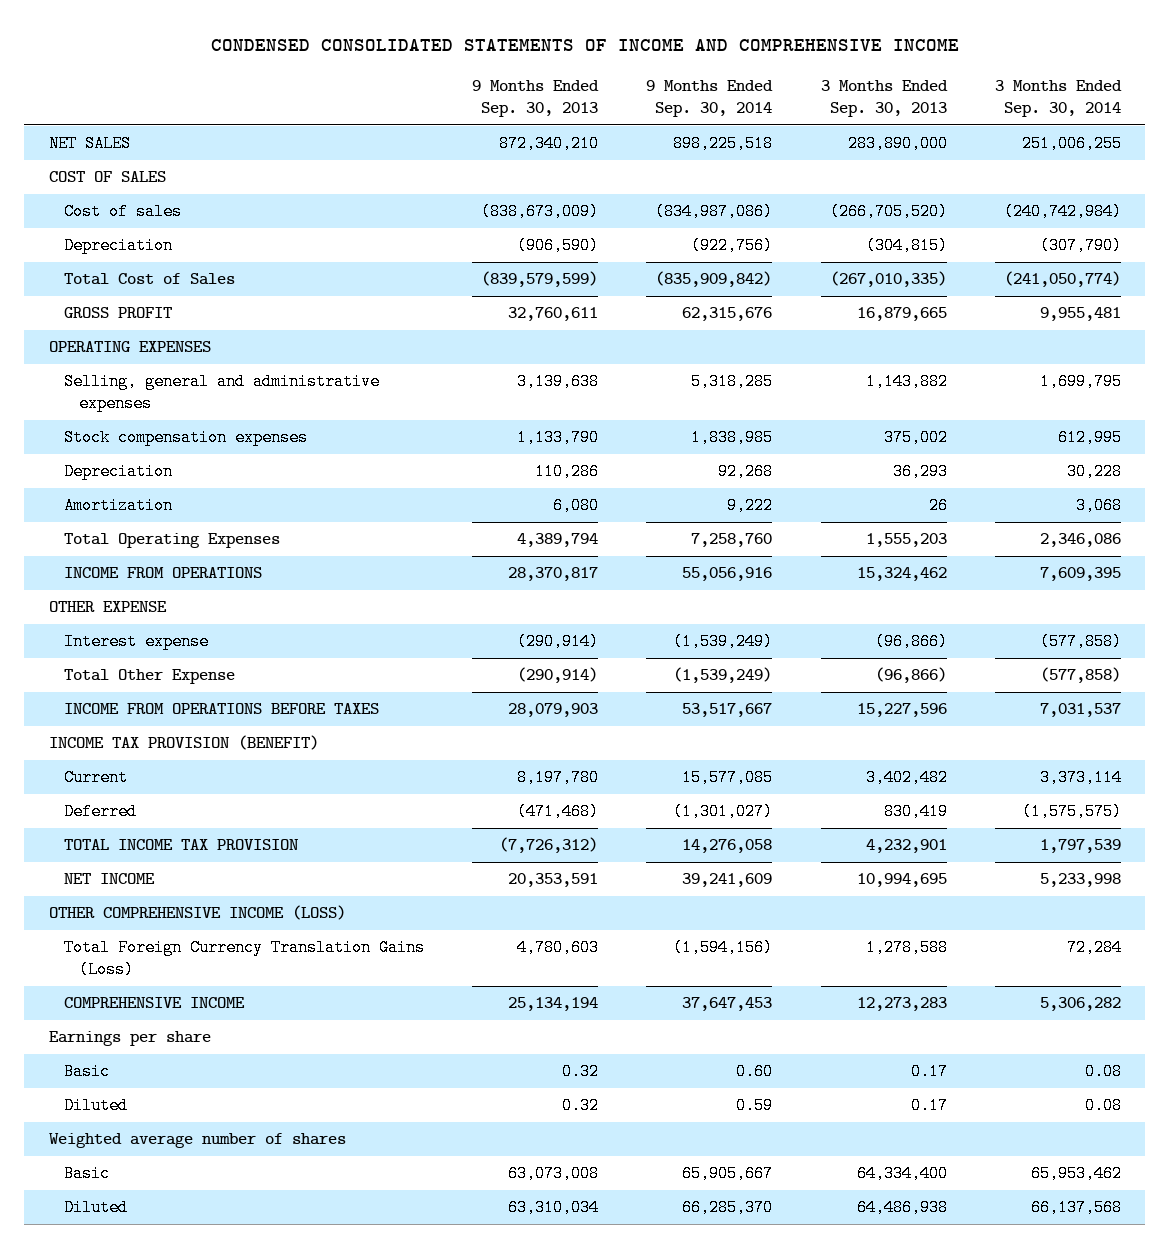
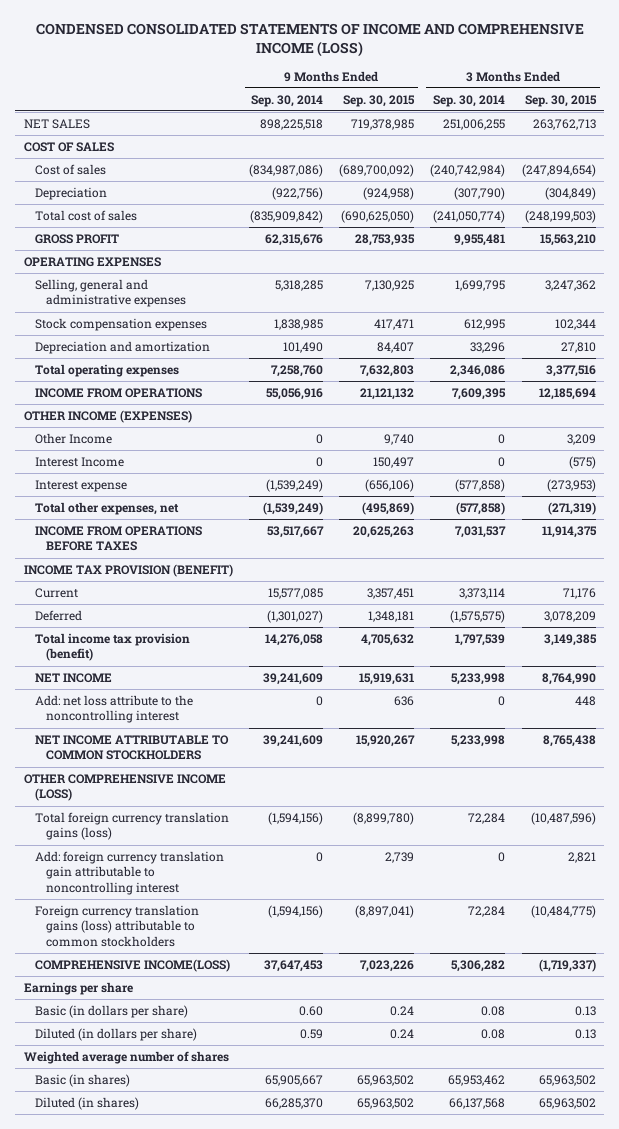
- CONDENSED CONSOLIDATED STATEMENTS OF INCOME AND COMPREHENSIVE INCOME
+ CONDENSED CONSOLIDATED STATEMENTS OF INCOME AND COMPREHENSIVE INCOME (LOSS)
- | 9 Months Ended Sep. 30, 2013 | 9 Months Ended Sep. 30, 2014 | 3 Months Ended Sep. 30, 2013 | 3 Months Ended Sep. 30, 2014
+ | 9 Months Ended Sep. 30, 2014 | 9 Months Ended Sep. 30, 2015 | 3 Months Ended Sep. 30, 2014 | 3 Months Ended Sep. 30, 2015
- Total Cost of Sales | (839,579,599) | (835,909,842) | (267,010,335) | (241,050,774)
+ Total cost of sales | (835,909,842) | (690,625,050) | (241,050,774) | (248,199,503)
- Depreciation | 110,286 | 92,268 | 36,293 | 30,228
- Amortization | 6,080 | 9,222 | 26 | 3,068
- Total Operating Expenses | 4,389,794 | 7,258,760 | 1,555,203 | 2,346,086
+ Depreciation and amortization | 101,490 | 84,407 | 33,296 | 27,810
+ Total operating expenses | 7,258,760 | 7,632,803 | 2,346,086 | 3,377,516
- OTHER EXPENSE
+ OTHER INCOME (EXPENSES)
+ Other Income | 0 | 9,740 | 0 | 3,209
+ Interest Income | 0 | 150,497 | 0 | (575)
- Total Other Expense | (290,914) | (1,539,249) | (96,866) | (577,858)
+ Total other expenses, net | (1,539,249) | (495,869) | (577,858) | (271,319)
- TOTAL INCOME TAX PROVISION | (7,726,312) | 14,276,058 | 4,232,901 | 1,797,539
+ Total income tax provision (benefit) | 14,276,058 | 4,705,632 | 1,797,539 | 3,149,385
+ Add: net loss attribute to the noncontrolling interest | 0 | 636 | 0 | 448
+ NET INCOME ATTRIBUTABLE TO COMMON STOCKHOLDERS | 39,241,609 | 15,920,267 | 5,233,998 | 8,765,438
- Total Foreign Currency Translation Gains (Loss) | 4,780,603 | (1,594,156) | 1,278,588 | 72,284
- COMPREHENSIVE INCOME | 25,134,194 | 37,647,453 | 12,273,283 | 5,306,282
+ Total foreign currency translation gains (loss) | (1,594,156) | (8,899,780) | 72,284 | (10,487,596)
+ Add: foreign currency translation gain attributable to noncontrolling interest | 0 | 2,739 | 0 | 2,821
+ Foreign currency translation gains (loss) attributable to common stockholders | (1,594,156) | (8,897,041) | 72,284 | (10,484,775)
+ COMPREHENSIVE INCOME(LOSS) | 37,647,453 | 7,023,226 | 5,306,282 | (1,719,337)
- Basic | 0.32 | 0.60 | 0.17 | 0.08
- Diluted | 0.32 | 0.59 | 0.17 | 0.08
+ Basic (in dollars per share) | 0.60 | 0.24 | 0.08 | 0.13
+ Diluted (in dollars per share) | 0.59 | 0.24 | 0.08 | 0.13
- Basic | 63,073,008 | 65,905,667 | 64,334,400 | 65,953,462
- Diluted | 63,310,034 | 66,285,370 | 64,486,938 | 66,137,568
+ Basic (in shares) | 65,905,667 | 65,963,502 | 65,953,462 | 65,963,502
+ Diluted (in shares) | 66,285,370 | 65,963,502 | 66,137,568 | 65,963,502

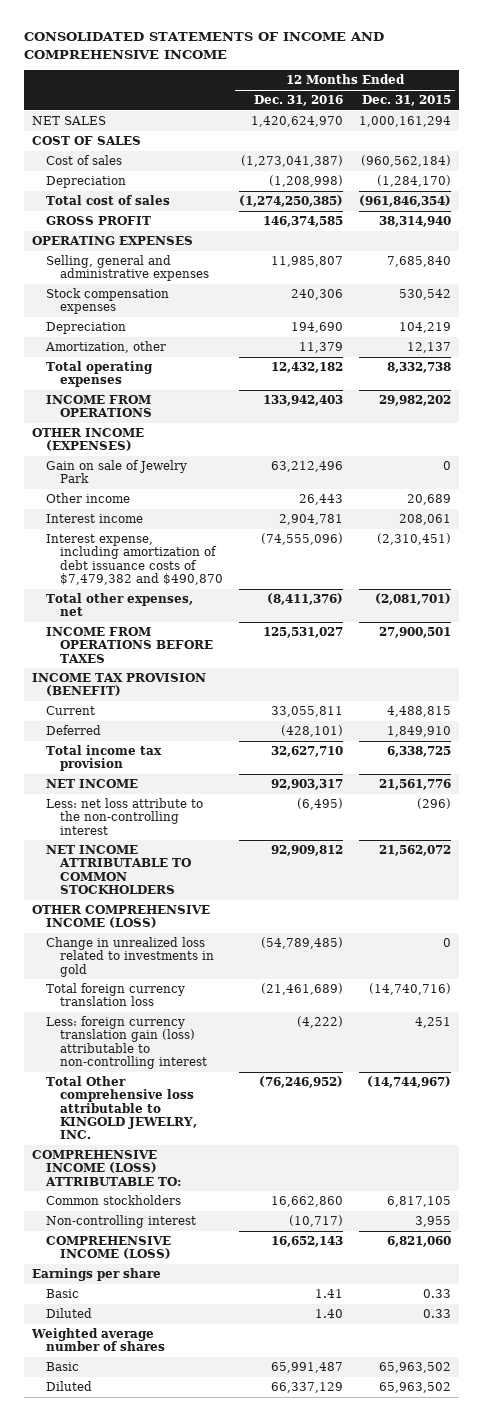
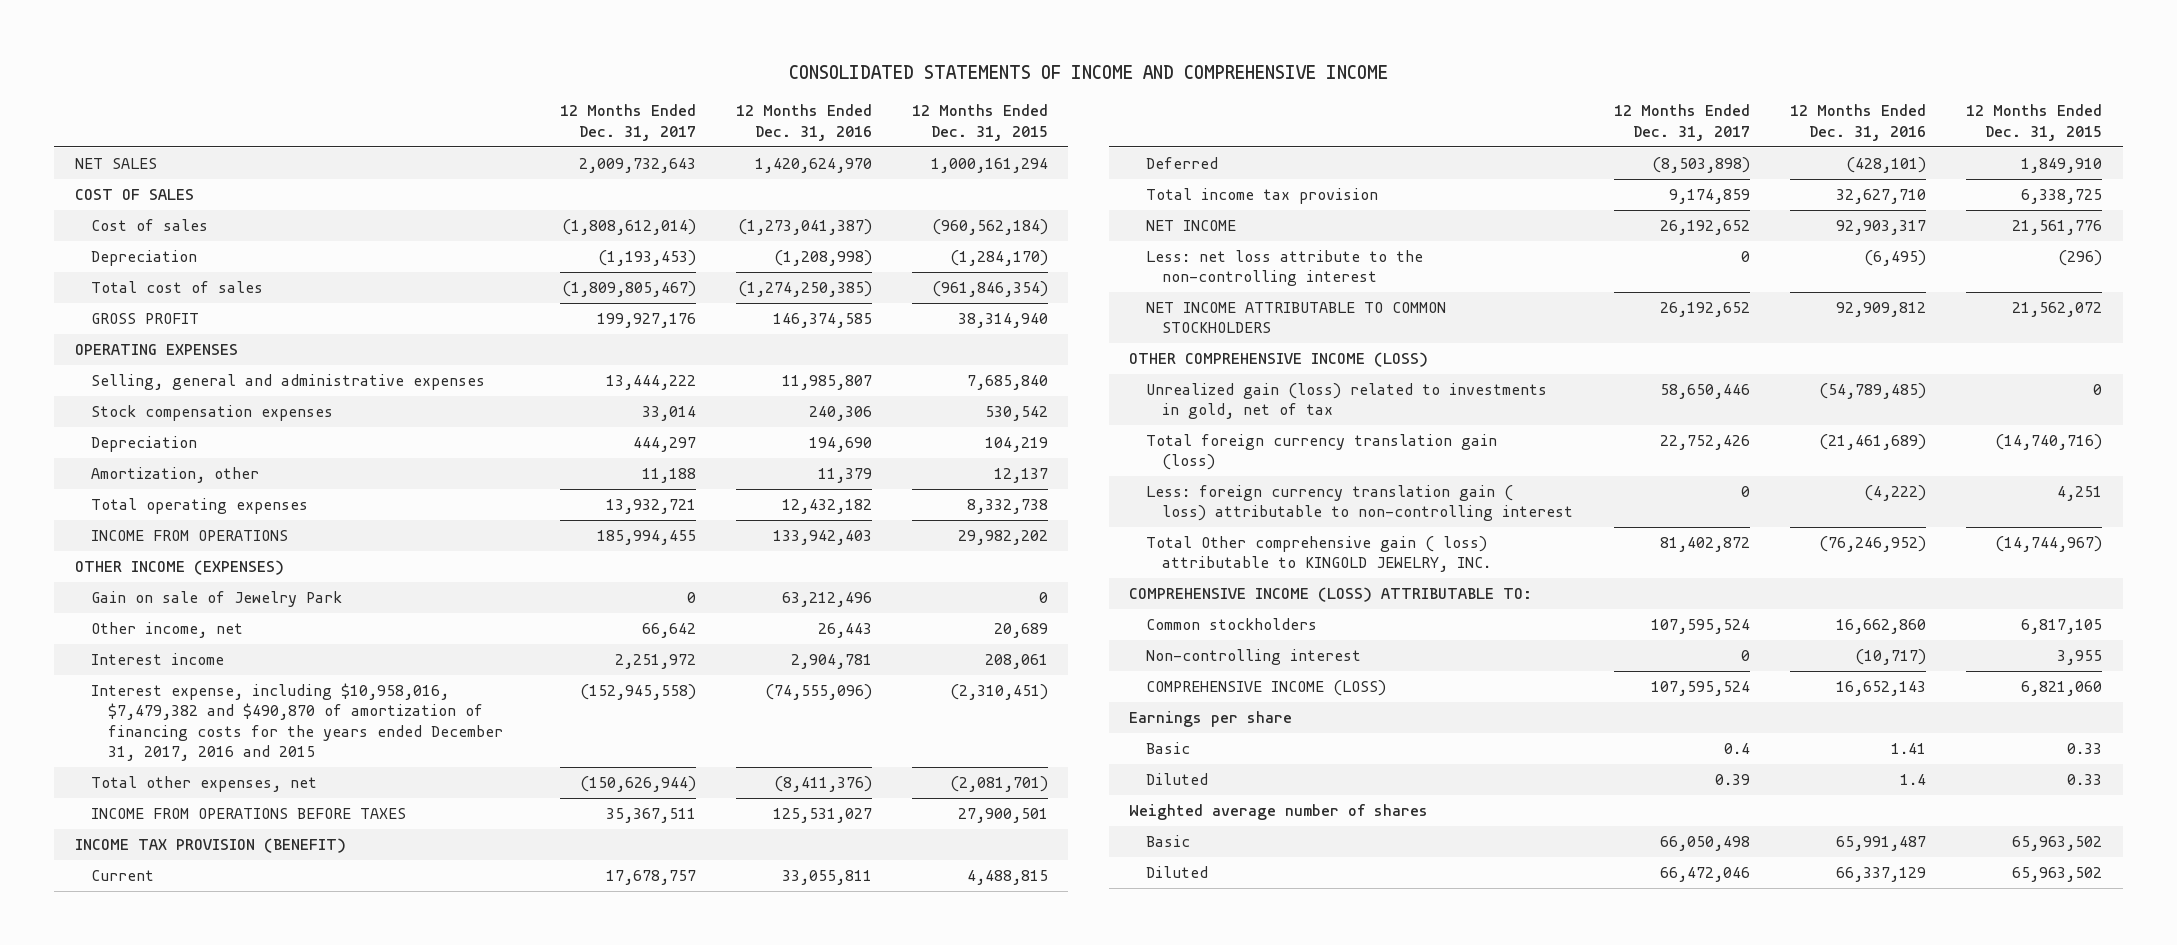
- | 12 Months Ended Dec. 31, 2016 | 12 Months Ended Dec. 31, 2015
+ | 12 Months Ended Dec. 31, 2017 | 12 Months Ended Dec. 31, 2016 | 12 Months Ended Dec. 31, 2015
- Other income | 26,443 | 20,689
+ Other income, net | 66,642 | 26,443 | 20,689
- Interest expense, including amortization of debt issuance costs of $7,479,382 and $490,870 | (74,555,096) | (2,310,451)
+ Interest expense, including $10,958,016, $7,479,382 and $490,870 of amortization of financing costs for the years ended December 31, 2017, 2016 and 2015 | (152,945,558) | (74,555,096) | (2,310,451)
- Change in unrealized loss related to investments in gold | (54,789,485) | 0
- Total foreign currency translation loss | (21,461,689) | (14,740,716)
- Less: foreign currency translation gain (loss) attributable to non-controlling interest | (4,222) | 4,251
- Total Other comprehensive loss attributable to KINGOLD JEWELRY, INC. | (76,246,952) | (14,744,967)
+ Unrealized gain (loss) related to investments in gold, net of tax | 58,650,446 | (54,789,485) | 0
+ Total foreign currency translation gain (loss) | 22,752,426 | (21,461,689) | (14,740,716)
+ Less: foreign currency translation gain ( loss) attributable to non-controlling interest | 0 | (4,222) | 4,251
+ Total Other comprehensive gain ( loss) attributable to KINGOLD JEWELRY, INC. | 81,402,872 | (76,246,952) | (14,744,967)
- Diluted | 1.40 | 0.33
+ Diluted | 0.39 | 1.4 | 0.33

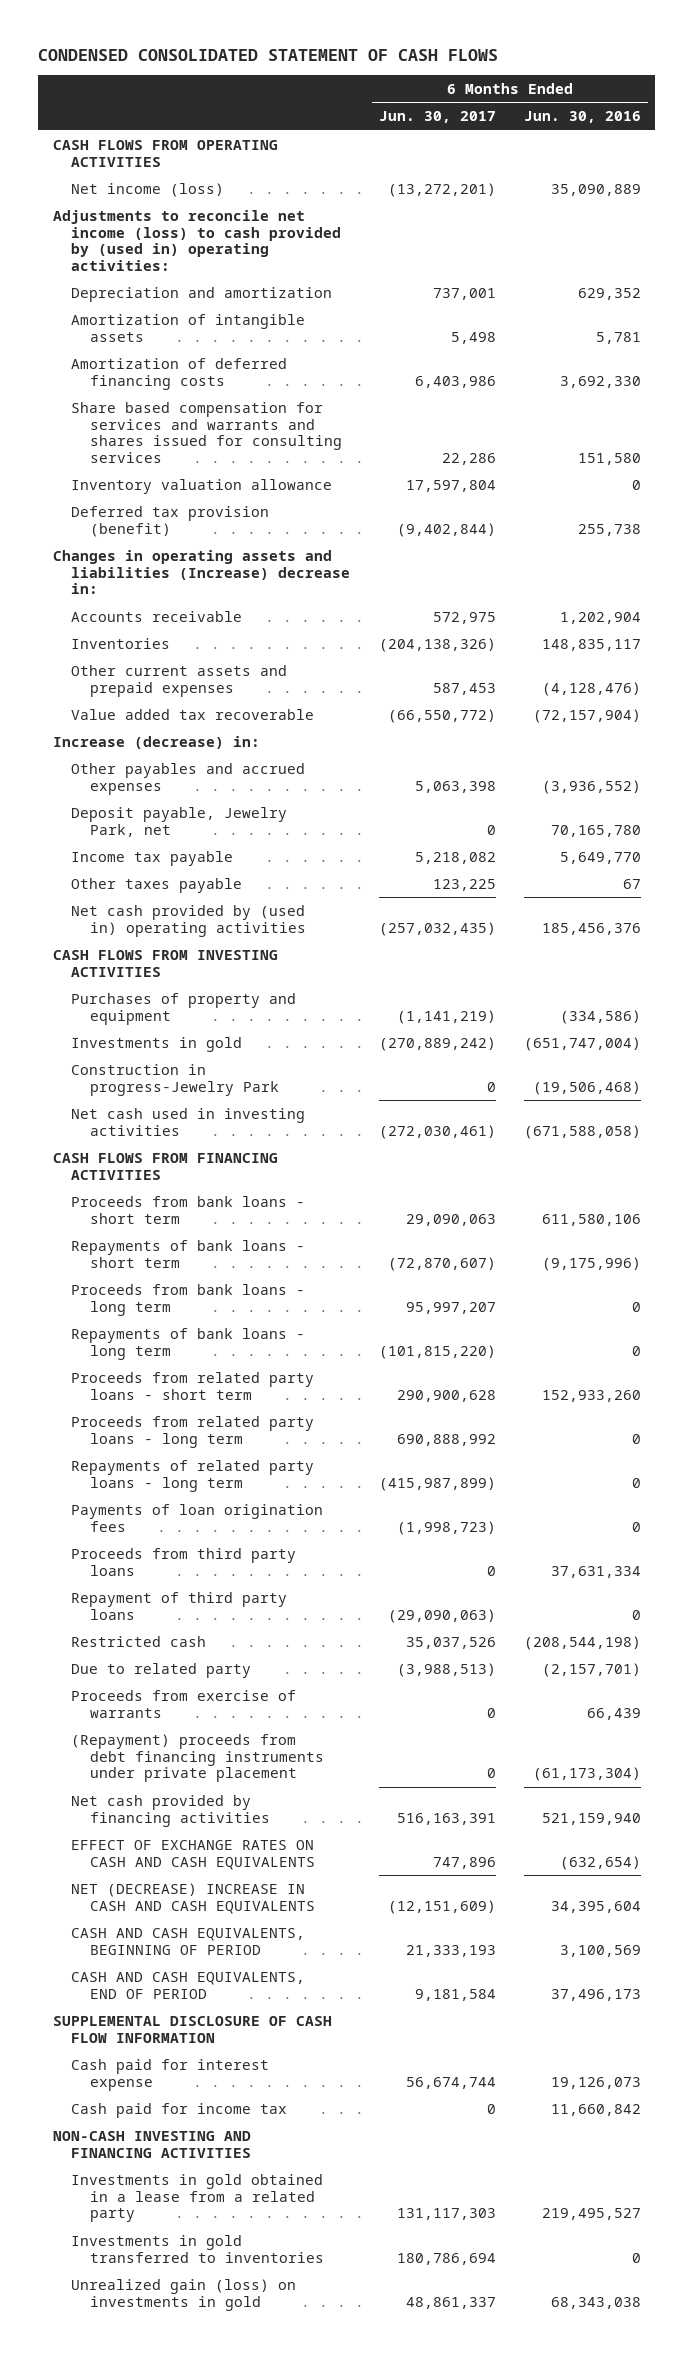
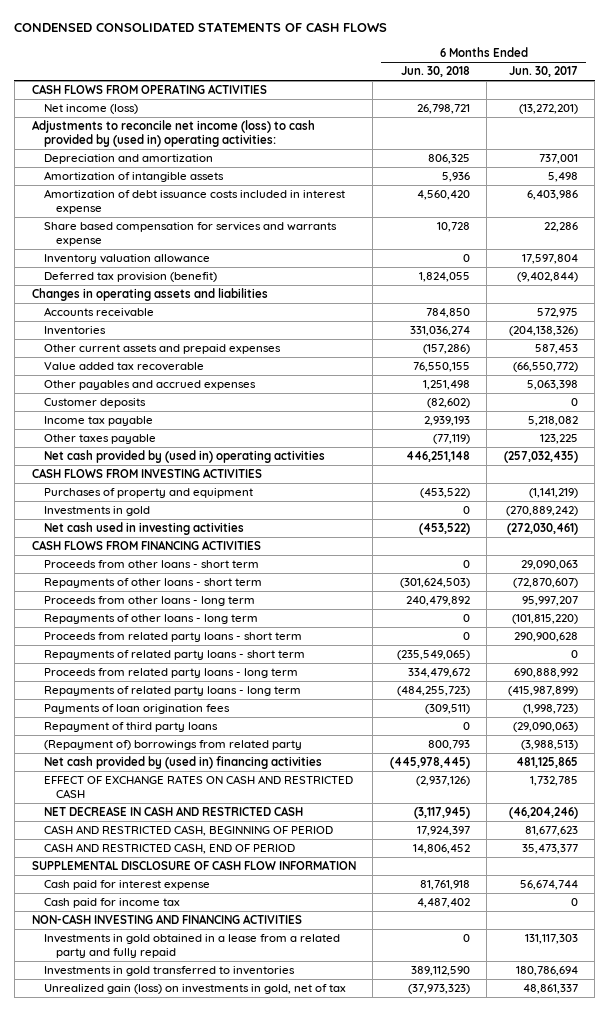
- CONDENSED CONSOLIDATED STATEMENT OF CASH FLOWS
+ CONDENSED CONSOLIDATED STATEMENTS OF CASH FLOWS
- | 6 Months Ended Jun. 30, 2017 | 6 Months Ended Jun. 30, 2016
+ | 6 Months Ended Jun. 30, 2018 | 6 Months Ended Jun. 30, 2017
- Amortization of deferred financing costs | 6,403,986 | 3,692,330
- Share based compensation for services and warrants and shares issued for consulting services | 22,286 | 151,580
+ Amortization of debt issuance costs included in interest expense | 4,560,420 | 6,403,986
+ Share based compensation for services and warrants expense | 10,728 | 22,286
- Changes in operating assets and liabilities (Increase) decrease in:
+ Changes in operating assets and liabilities
- Increase (decrease) in:
- Deposit payable, Jewelry Park, net | 0 | 70,165,780
+ Customer deposits | (82,602) | 0
- Construction in progress-Jewelry Park | 0 | (19,506,468)
- Proceeds from bank loans - short term | 29,090,063 | 611,580,106
- Repayments of bank loans - short term | (72,870,607) | (9,175,996)
- Proceeds from bank loans - long term | 95,997,207 | 0
- Repayments of bank loans - long term | (101,815,220) | 0
+ Proceeds from other loans - short term | 0 | 29,090,063
+ Repayments of other loans - short term | (301,624,503) | (72,870,607)
+ Proceeds from other loans - long term | 240,479,892 | 95,997,207
+ Repayments of other loans - long term | 0 | (101,815,220)
+ Repayments of related party loans - short term | (235,549,065) | 0
- Proceeds from third party loans | 0 | 37,631,334
- Restricted cash | 35,037,526 | (208,544,198)
- Due to related party | (3,988,513) | (2,157,701)
- Proceeds from exercise of warrants | 0 | 66,439
- (Repayment) proceeds from debt financing instruments under private placement | 0 | (61,173,304)
- Net cash provided by financing activities | 516,163,391 | 521,159,940
- EFFECT OF EXCHANGE RATES ON CASH AND CASH EQUIVALENTS | 747,896 | (632,654)
- NET (DECREASE) INCREASE IN CASH AND CASH EQUIVALENTS | (12,151,609) | 34,395,604
- CASH AND CASH EQUIVALENTS, BEGINNING OF PERIOD | 21,333,193 | 3,100,569
- CASH AND CASH EQUIVALENTS, END OF PERIOD | 9,181,584 | 37,496,173
+ (Repayment of) borrowings from related party | 800,793 | (3,988,513)
+ Net cash provided by (used in) financing activities | (445,978,445) | 481,125,865
+ EFFECT OF EXCHANGE RATES ON CASH AND RESTRICTED CASH | (2,937,126) | 1,732,785
+ NET DECREASE IN CASH AND RESTRICTED CASH | (3,117,945) | (46,204,246)
+ CASH AND RESTRICTED CASH, BEGINNING OF PERIOD | 17,924,397 | 81,677,623
+ CASH AND RESTRICTED CASH, END OF PERIOD | 14,806,452 | 35,473,377
- Investments in gold obtained in a lease from a related party | 131,117,303 | 219,495,527
+ Investments in gold obtained in a lease from a related party and fully repaid | 0 | 131,117,303
- Unrealized gain (loss) on investments in gold | 48,861,337 | 68,343,038
+ Unrealized gain (loss) on investments in gold, net of tax | (37,973,323) | 48,861,337

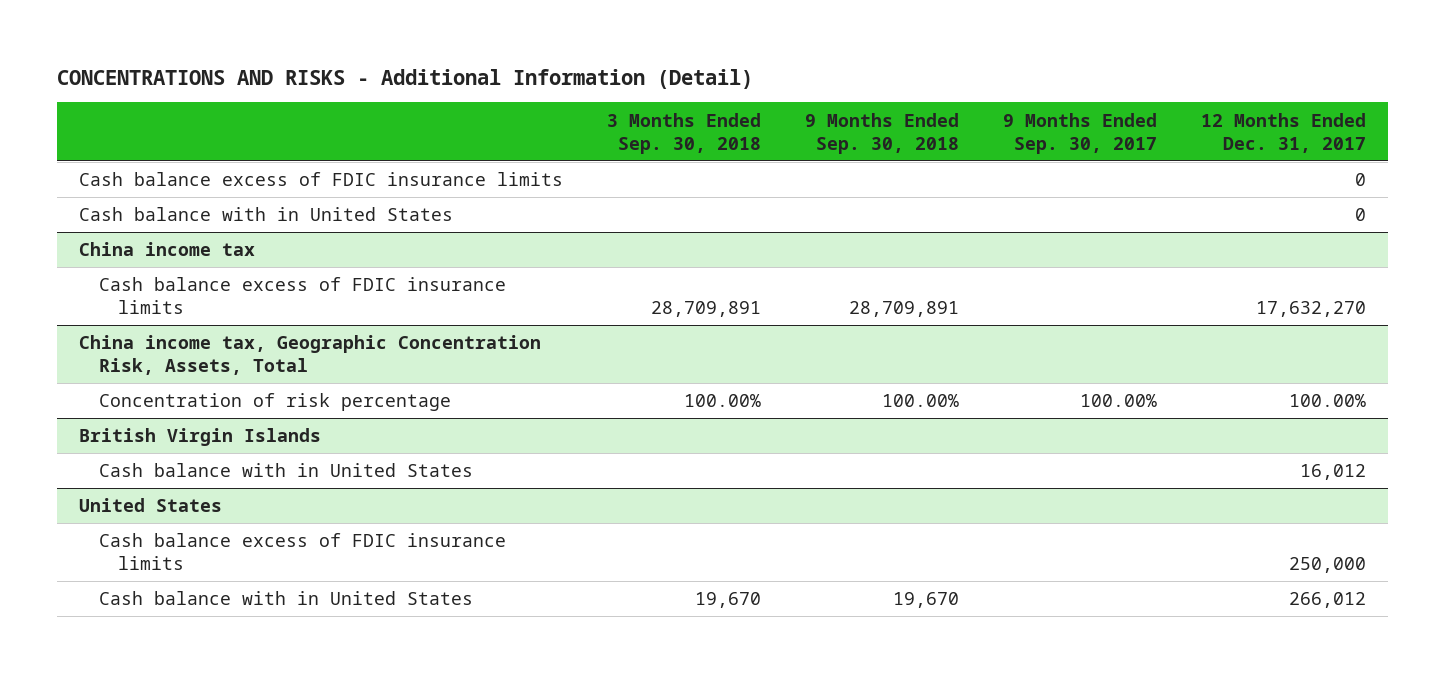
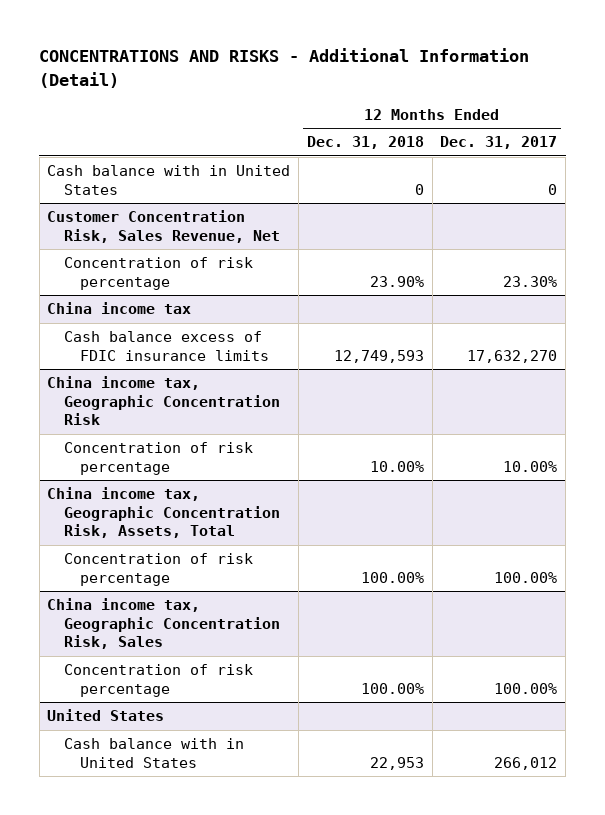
- | 3 Months Ended Sep. 30, 2018 | 9 Months Ended Sep. 30, 2018 | 9 Months Ended Sep. 30, 2017 | 12 Months Ended Dec. 31, 2017
+ | 12 Months Ended Dec. 31, 2018 | 12 Months Ended Dec. 31, 2017
- Cash balance excess of FDIC insurance limits | | | | 0
+ Customer Concentration Risk, Sales Revenue, Net
+ Concentration of risk percentage | 23.90% | 23.30%
+ China income tax, Geographic Concentration Risk
+ Concentration of risk percentage | 10.00% | 10.00%
- British Virgin Islands
- Cash balance with in United States | | | | 16,012
+ China income tax, Geographic Concentration Risk, Sales
+ Concentration of risk percentage | 100.00% | 100.00%
@ United States
- Cash balance excess of FDIC insurance limits | | | | 250,000

